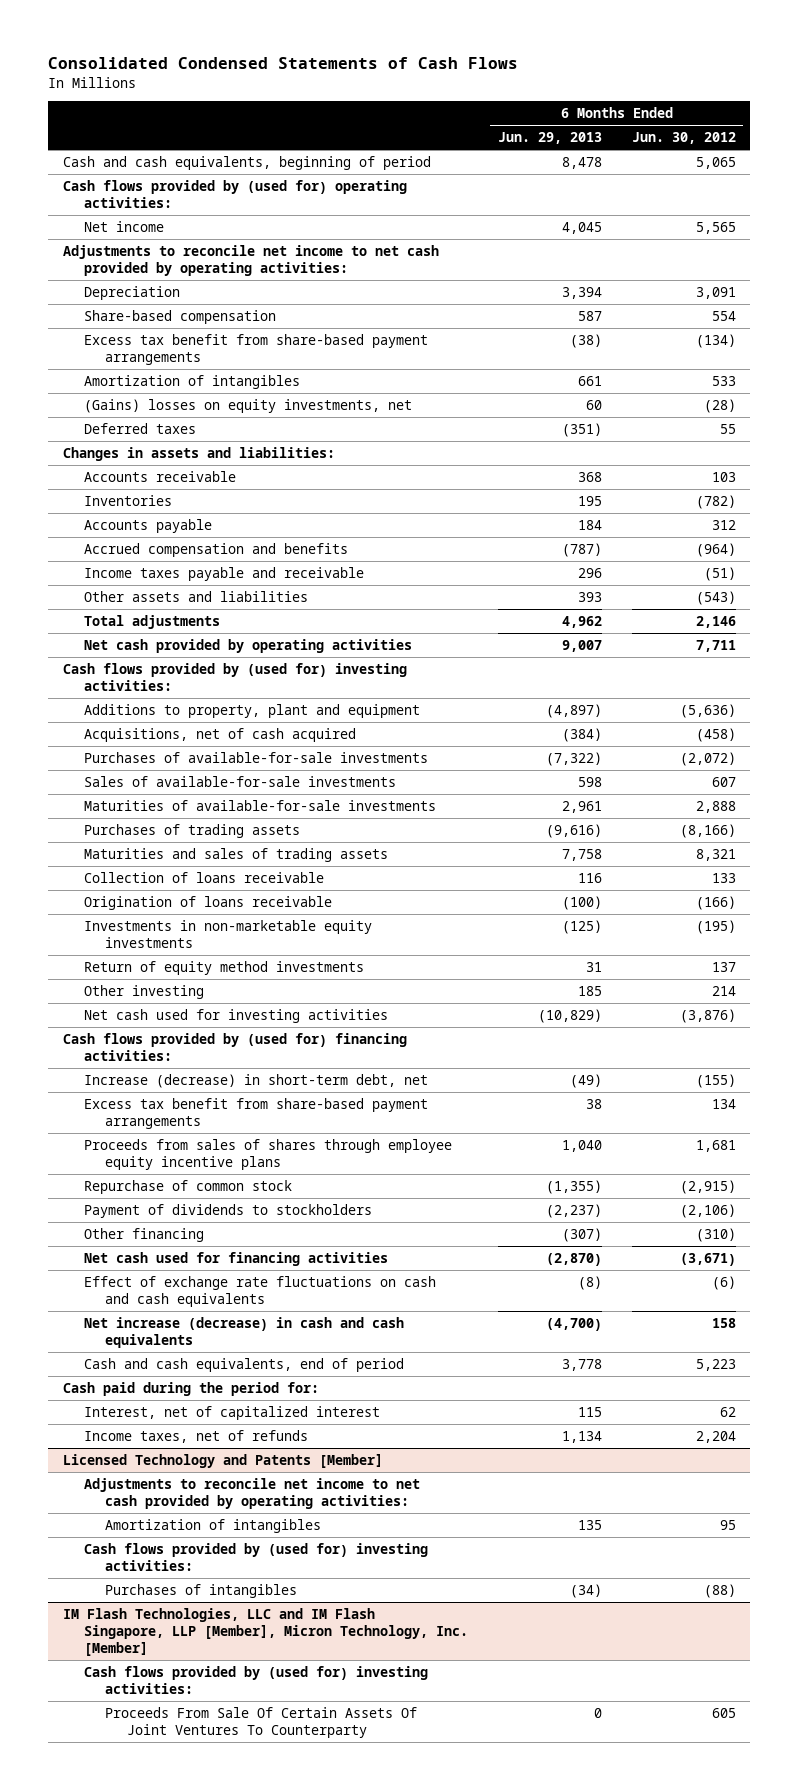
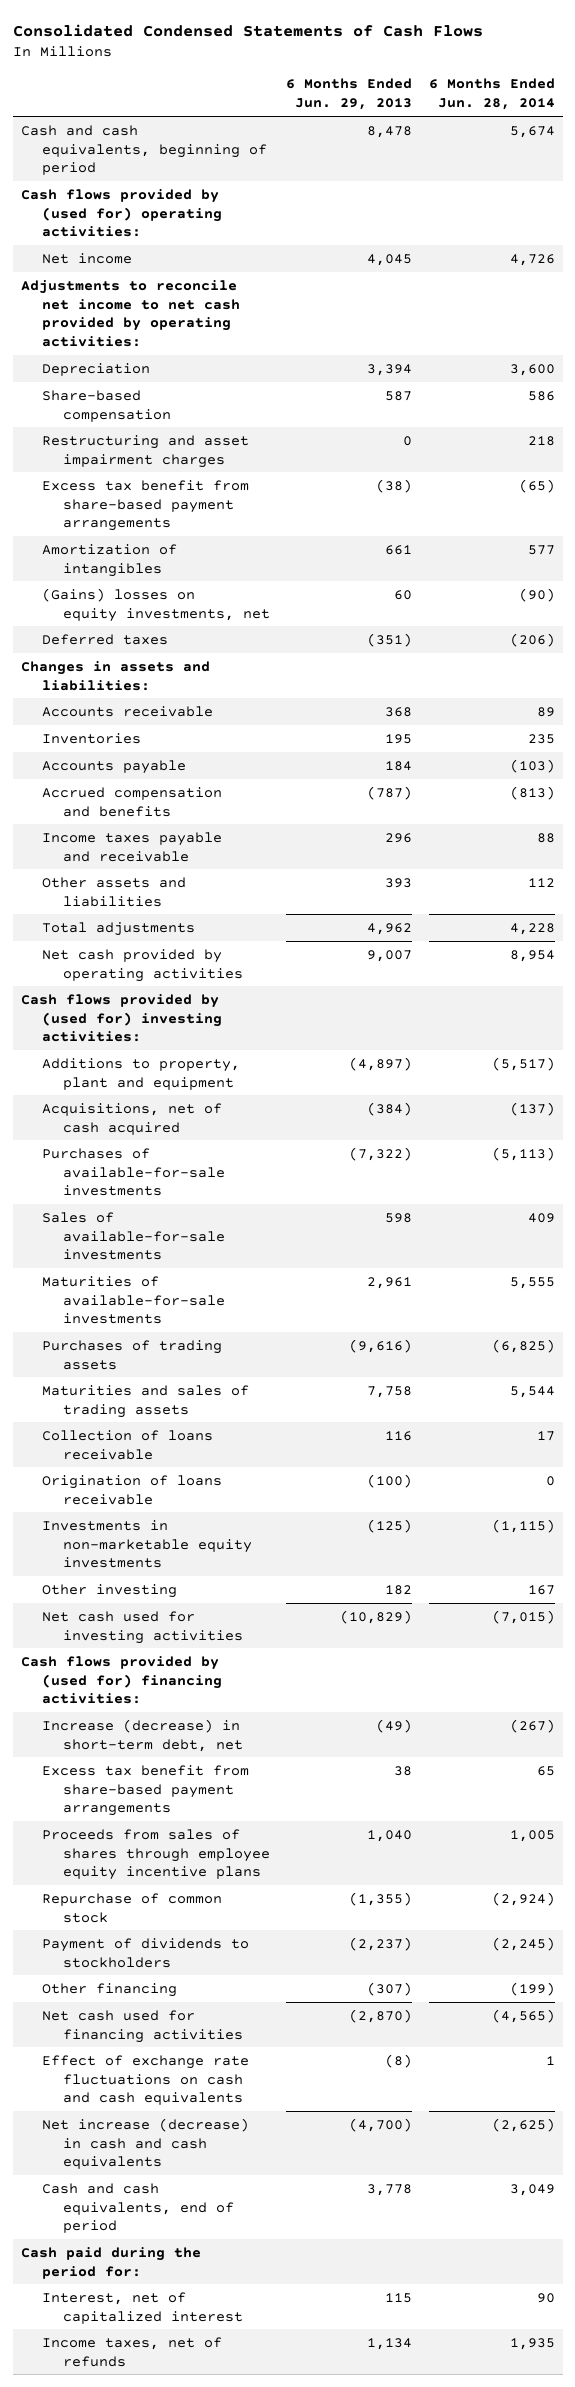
- | 6 Months Ended Jun. 29, 2013 | 6 Months Ended Jun. 30, 2012
+ | 6 Months Ended Jun. 29, 2013 | 6 Months Ended Jun. 28, 2014
+ Restructuring and asset impairment charges | 0 | 218
- Return of equity method investments | 31 | 137
- Other investing | 185 | 214
+ Other investing | 182 | 167
- Licensed Technology and Patents [Member]
- Adjustments to reconcile net income to net cash provided by operating activities:
- Amortization of intangibles | 135 | 95
- Cash flows provided by (used for) investing activities:
- Purchases of intangibles | (34) | (88)
- IM Flash Technologies, LLC and IM Flash Singapore, LLP [Member], Micron Technology, Inc. [Member]
- Cash flows provided by (used for) investing activities:
- Proceeds From Sale Of Certain Assets Of Joint Ventures To Counterparty | 0 | 605

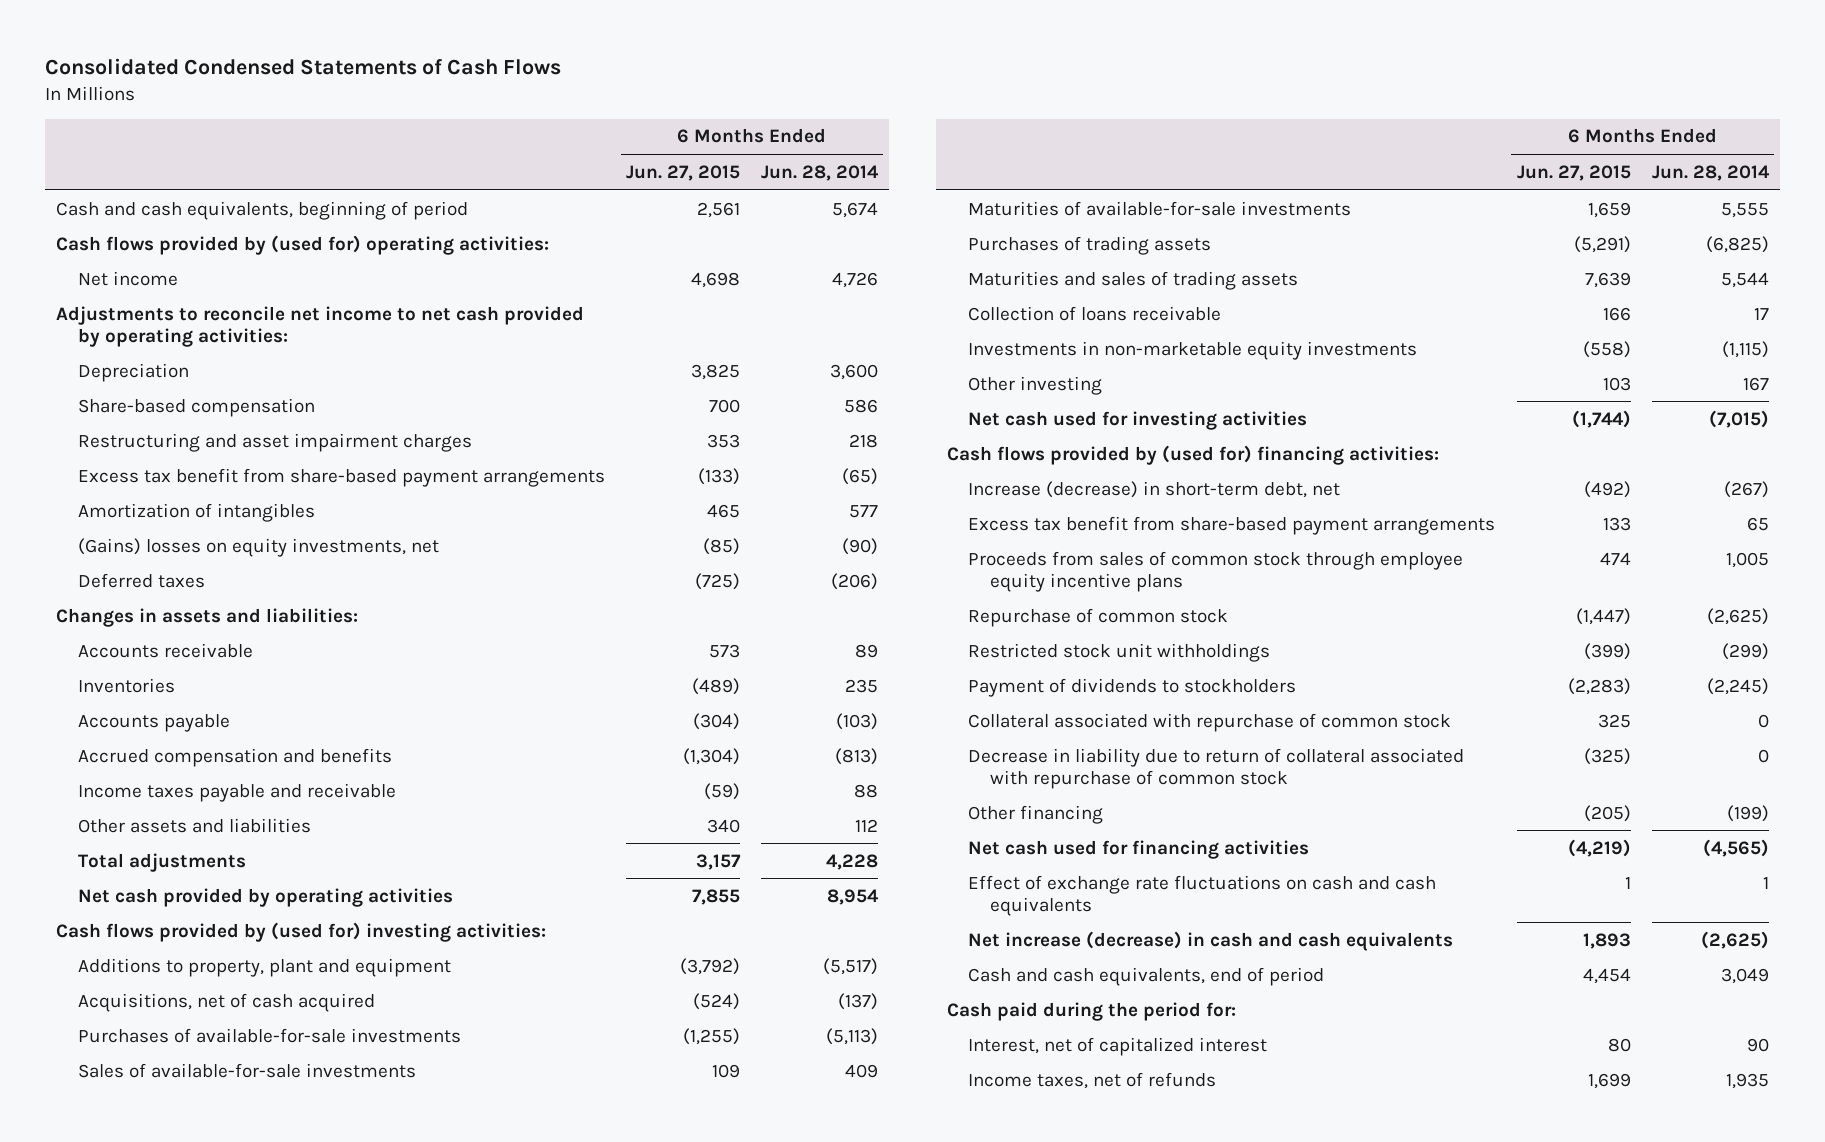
- | 6 Months Ended Jun. 29, 2013 | 6 Months Ended Jun. 28, 2014
+ | 6 Months Ended Jun. 27, 2015 | 6 Months Ended Jun. 28, 2014
- Origination of loans receivable | (100) | 0
- Proceeds from sales of shares through employee equity incentive plans | 1,040 | 1,005
- Repurchase of common stock | (1,355) | (2,924)
+ Proceeds from sales of common stock through employee equity incentive plans | 474 | 1,005
+ Repurchase of common stock | (1,447) | (2,625)
+ Restricted stock unit withholdings | (399) | (299)
+ Collateral associated with repurchase of common stock | 325 | 0
+ Decrease in liability due to return of collateral associated with repurchase of common stock | (325) | 0

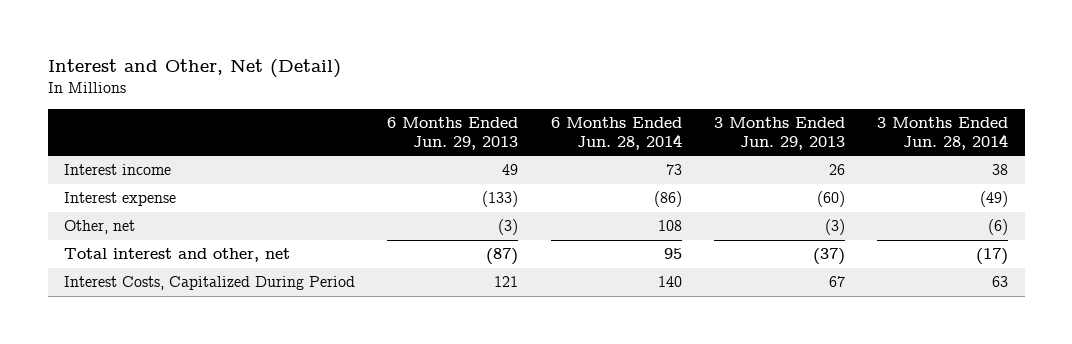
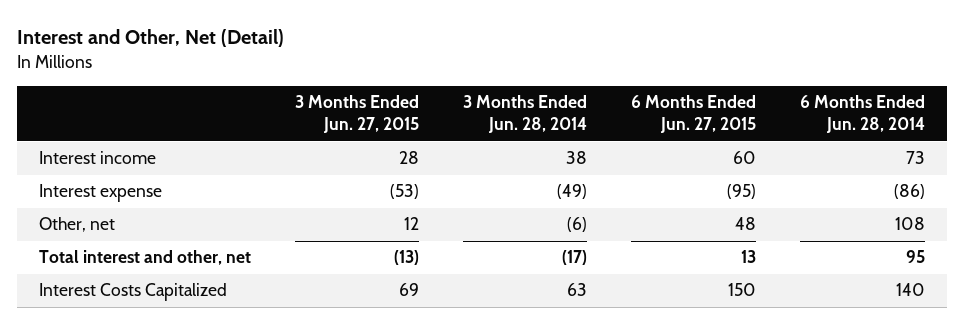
- | 6 Months Ended Jun. 29, 2013 | 6 Months Ended Jun. 28, 2014 | 3 Months Ended Jun. 29, 2013 | 3 Months Ended Jun. 28, 2014
+ | 3 Months Ended Jun. 27, 2015 | 3 Months Ended Jun. 28, 2014 | 6 Months Ended Jun. 27, 2015 | 6 Months Ended Jun. 28, 2014
- Interest Costs, Capitalized During Period | 121 | 140 | 67 | 63
+ Interest Costs Capitalized | 69 | 63 | 150 | 140

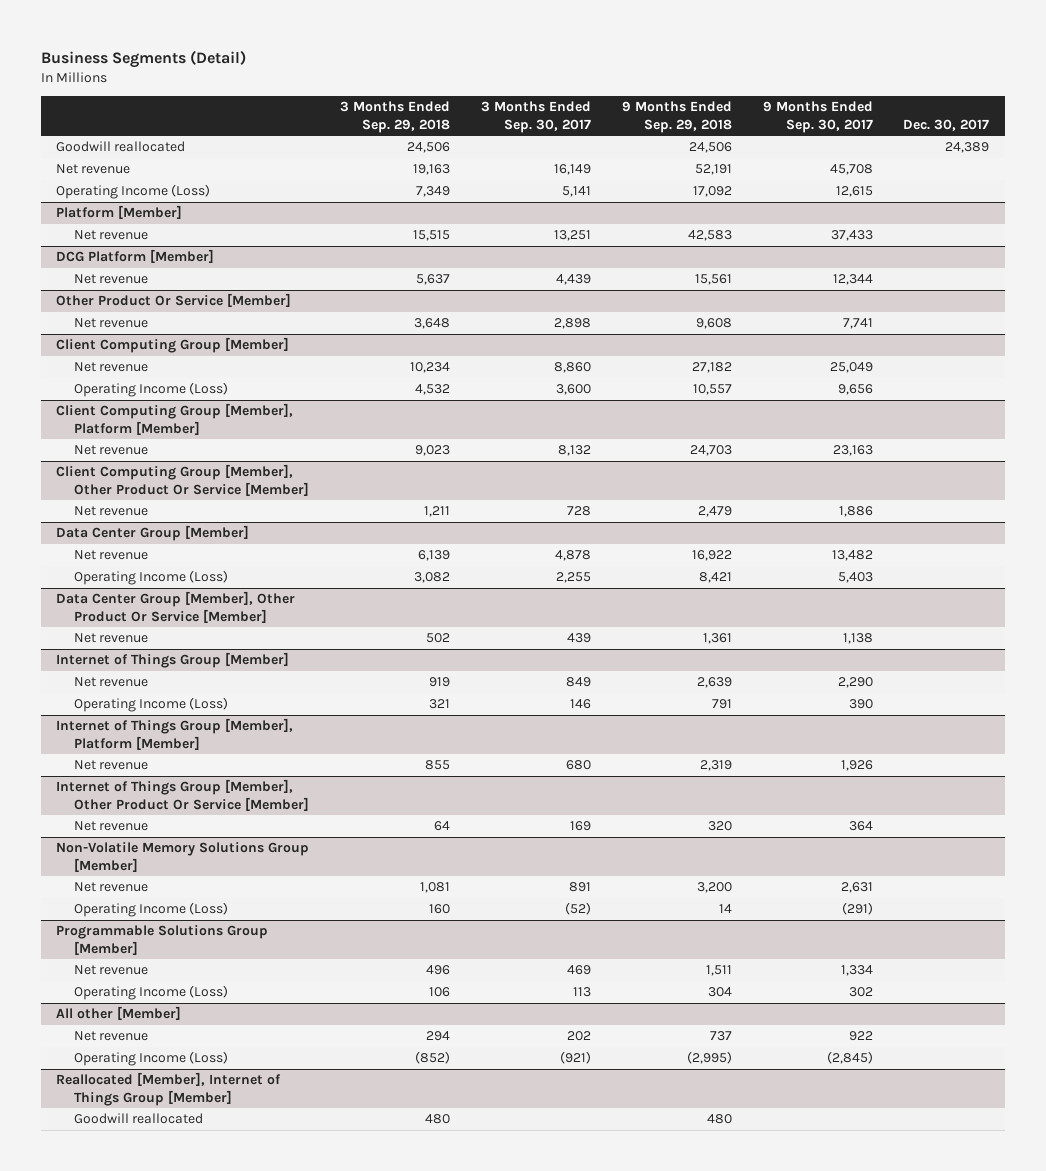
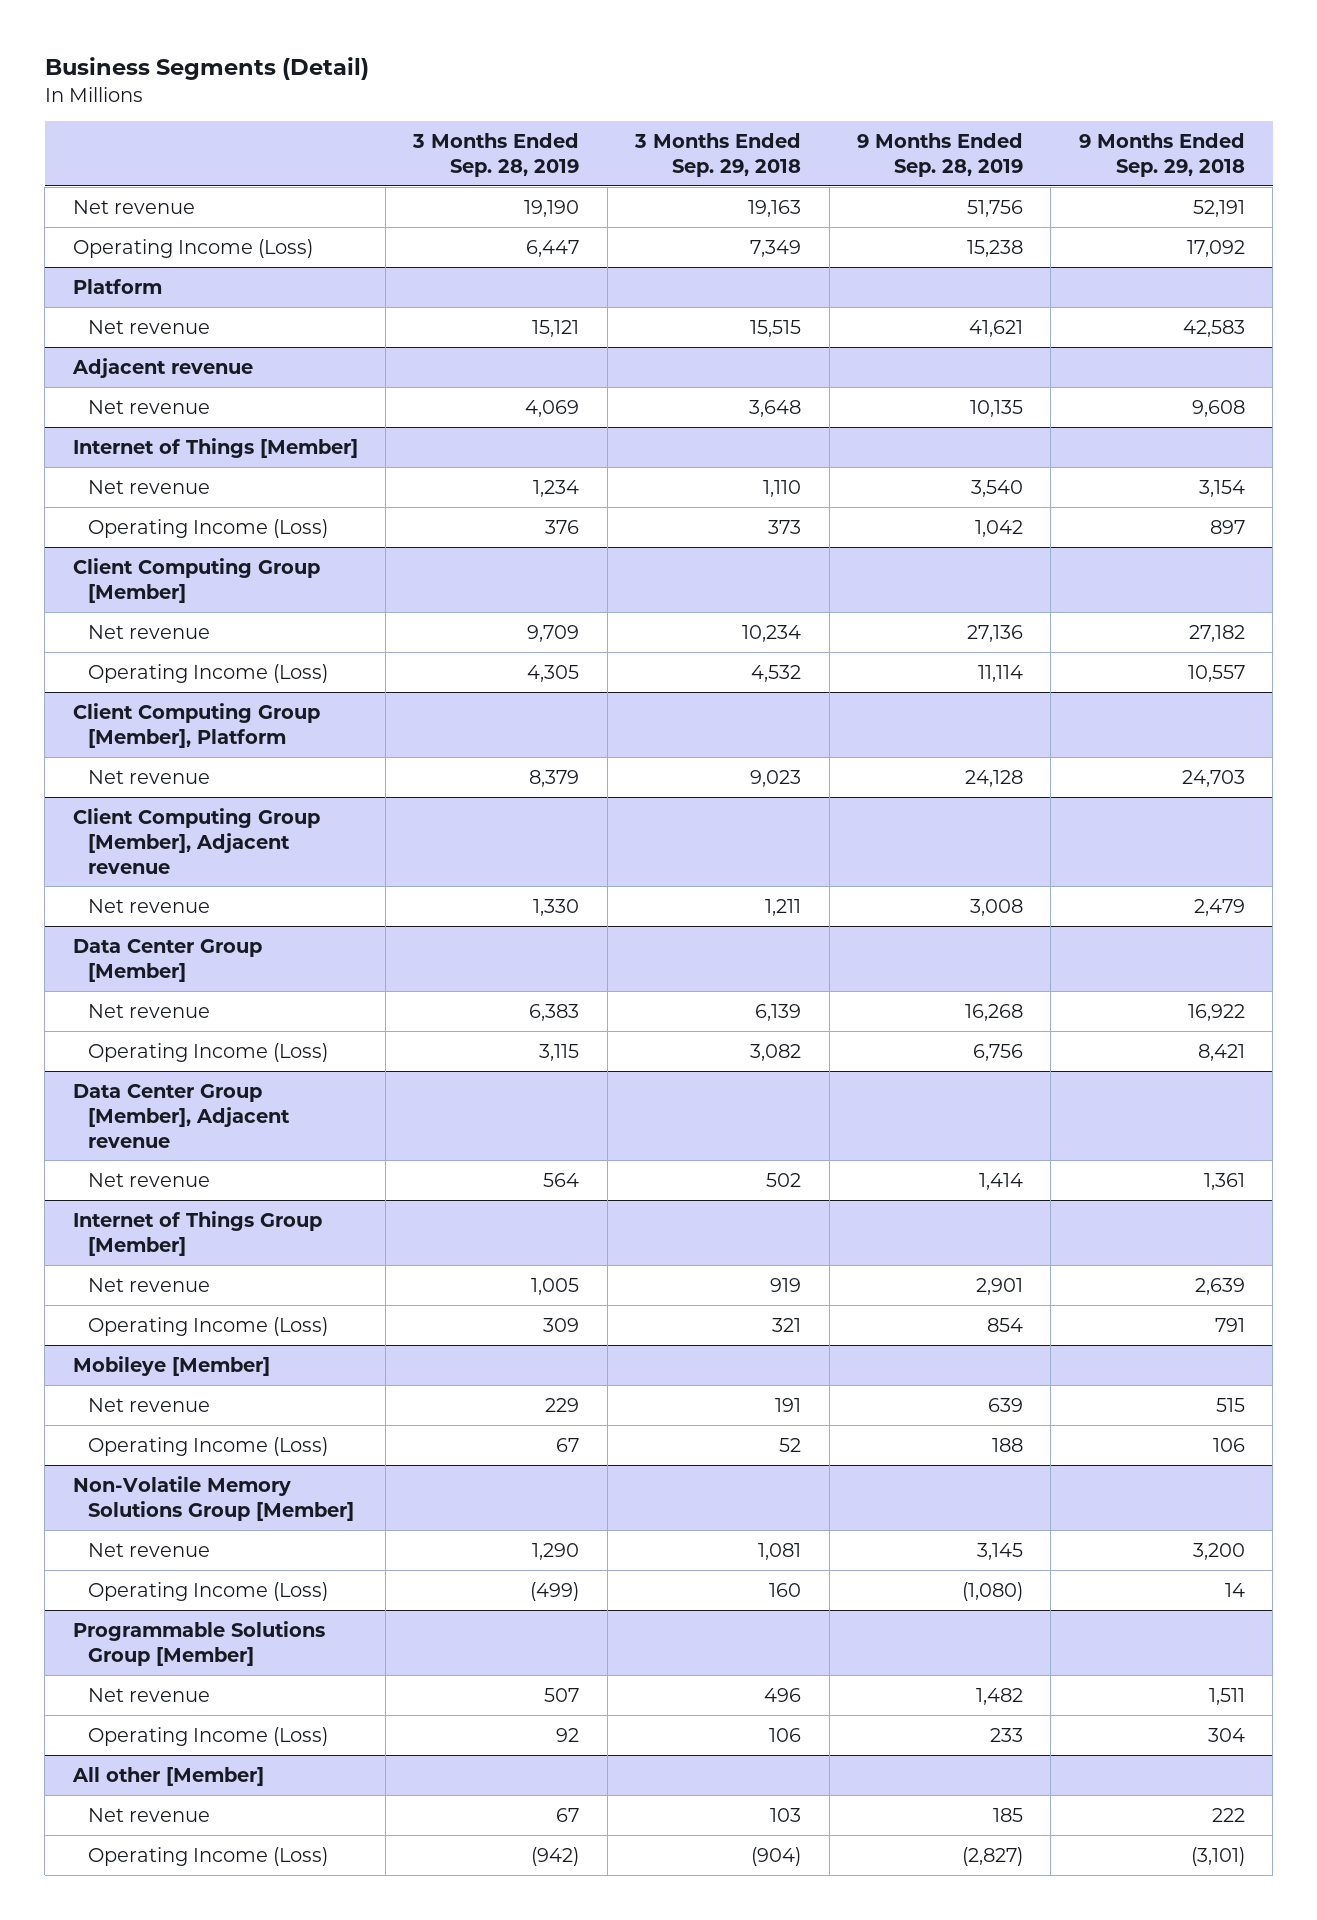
- | 3 Months Ended Sep. 29, 2018 | 3 Months Ended Sep. 30, 2017 | 9 Months Ended Sep. 29, 2018 | 9 Months Ended Sep. 30, 2017 | Dec. 30, 2017
+ | 3 Months Ended Sep. 28, 2019 | 3 Months Ended Sep. 29, 2018 | 9 Months Ended Sep. 28, 2019 | 9 Months Ended Sep. 29, 2018
- Goodwill reallocated | 24,506 | | 24,506 | | 24,389
- Platform [Member]
+ Platform
- DCG Platform [Member]
- Net revenue | 5,637 | 4,439 | 15,561 | 12,344 |
- Other Product Or Service [Member]
+ Adjacent revenue
+ Internet of Things [Member]
+ Net revenue | 1,234 | 1,110 | 3,540 | 3,154
+ Operating Income (Loss) | 376 | 373 | 1,042 | 897
- Client Computing Group [Member], Platform [Member]
+ Client Computing Group [Member], Platform
- Client Computing Group [Member], Other Product Or Service [Member]
+ Client Computing Group [Member], Adjacent revenue
- Data Center Group [Member], Other Product Or Service [Member]
+ Data Center Group [Member], Adjacent revenue
- Internet of Things Group [Member], Platform [Member]
- Net revenue | 855 | 680 | 2,319 | 1,926 |
- Internet of Things Group [Member], Other Product Or Service [Member]
- Net revenue | 64 | 169 | 320 | 364 |
+ Mobileye [Member]
+ Net revenue | 229 | 191 | 639 | 515
+ Operating Income (Loss) | 67 | 52 | 188 | 106
@ All other [Member]
- Net revenue | 294 | 202 | 737 | 922 |
- Operating Income (Loss) | (852) | (921) | (2,995) | (2,845) |
- Reallocated [Member], Internet of Things Group [Member]
- Goodwill reallocated | 480 | | 480 | |
@ All other [Member]
+ Net revenue | 67 | 103 | 185 | 222
+ Operating Income (Loss) | (942) | (904) | (2,827) | (3,101)

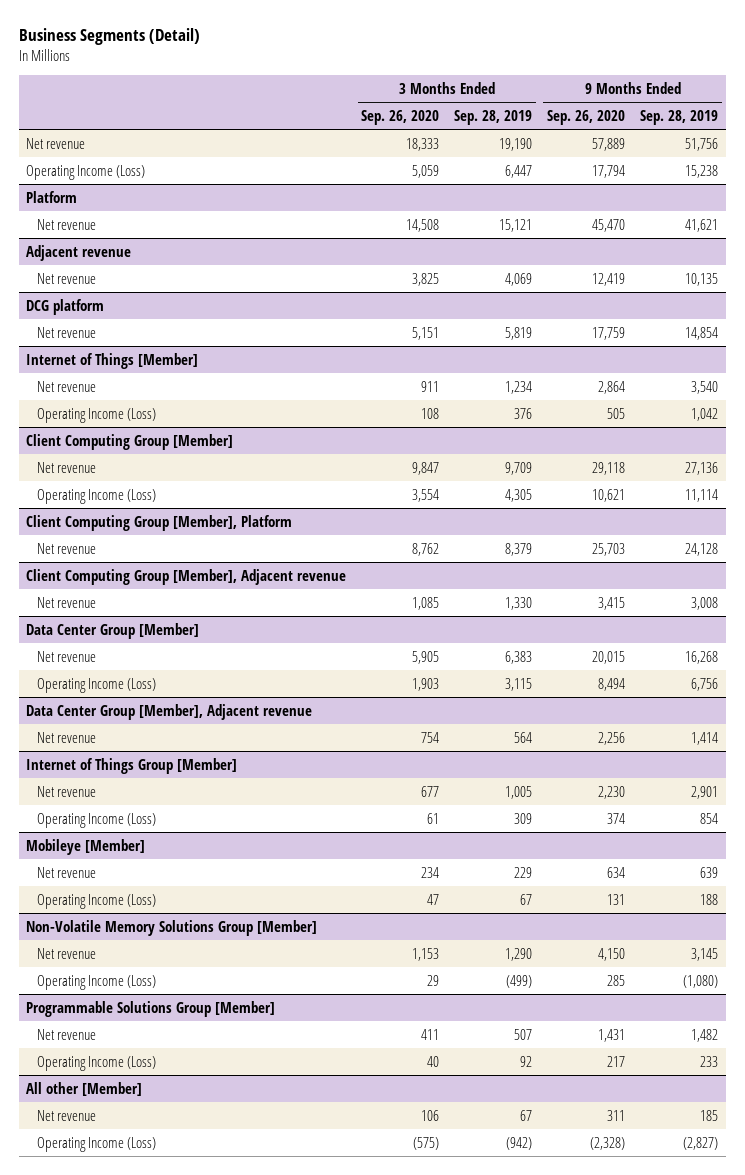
- | 3 Months Ended Sep. 28, 2019 | 3 Months Ended Sep. 29, 2018 | 9 Months Ended Sep. 28, 2019 | 9 Months Ended Sep. 29, 2018
+ | 3 Months Ended Sep. 26, 2020 | 3 Months Ended Sep. 28, 2019 | 9 Months Ended Sep. 26, 2020 | 9 Months Ended Sep. 28, 2019
+ DCG platform
+ Net revenue | 5,151 | 5,819 | 17,759 | 14,854

